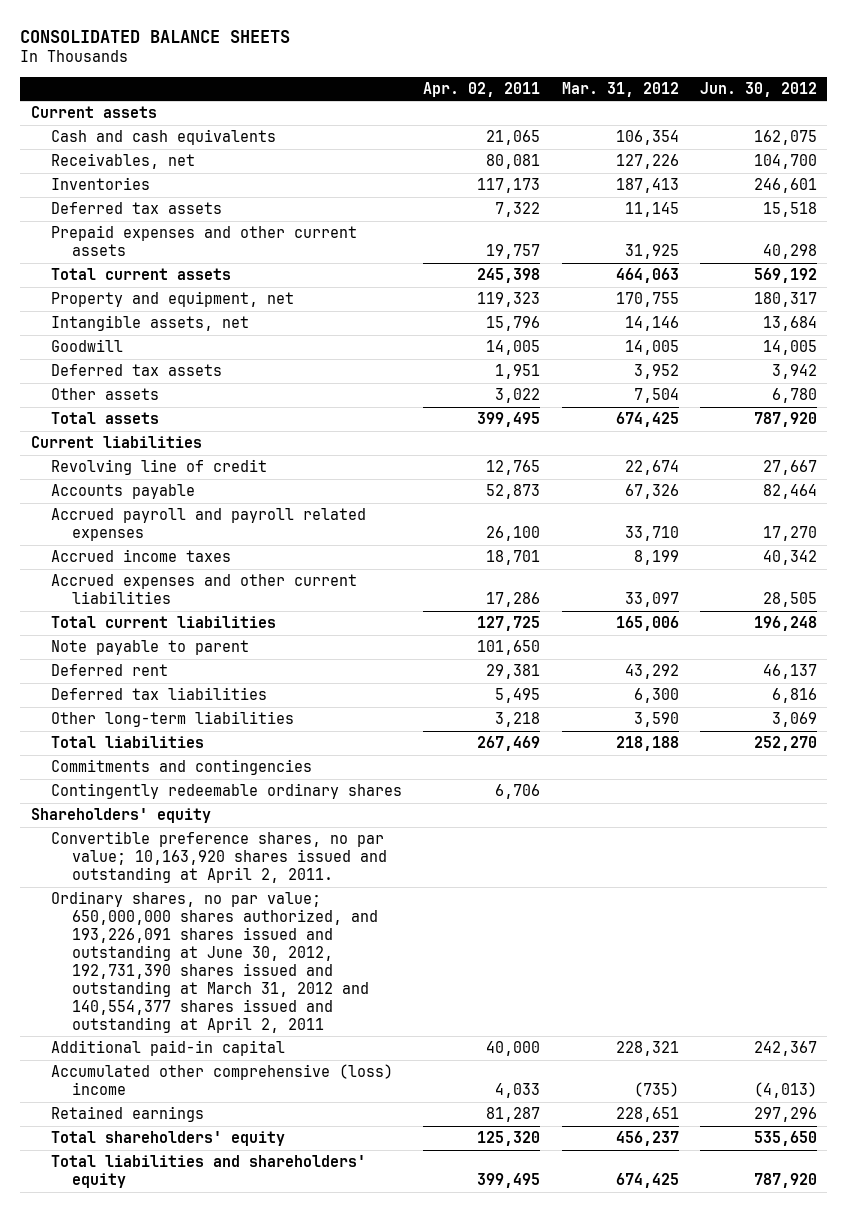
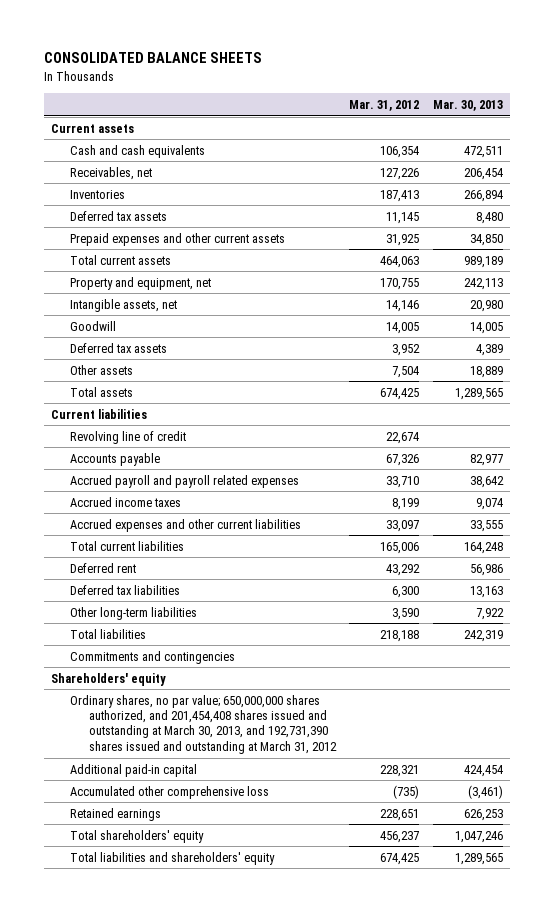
- | Apr. 02, 2011 | Mar. 31, 2012 | Jun. 30, 2012
+ | Mar. 31, 2012 | Mar. 30, 2013
- Note payable to parent | 101,650 | |
- Contingently redeemable ordinary shares | 6,706 | |
- Convertible preference shares, no par value; 10,163,920 shares issued and outstanding at April 2, 2011.
- Ordinary shares, no par value; 650,000,000 shares authorized, and 193,226,091 shares issued and outstanding at June 30, 2012, 192,731,390 shares issued and outstanding at March 31, 2012 and 140,554,377 shares issued and outstanding at April 2, 2011
+ Ordinary shares, no par value; 650,000,000 shares authorized, and 201,454,408 shares issued and outstanding at March 30, 2013, and 192,731,390 shares issued and outstanding at March 31, 2012
- Accumulated other comprehensive (loss) income | 4,033 | (735) | (4,013)
+ Accumulated other comprehensive loss | (735) | (3,461)

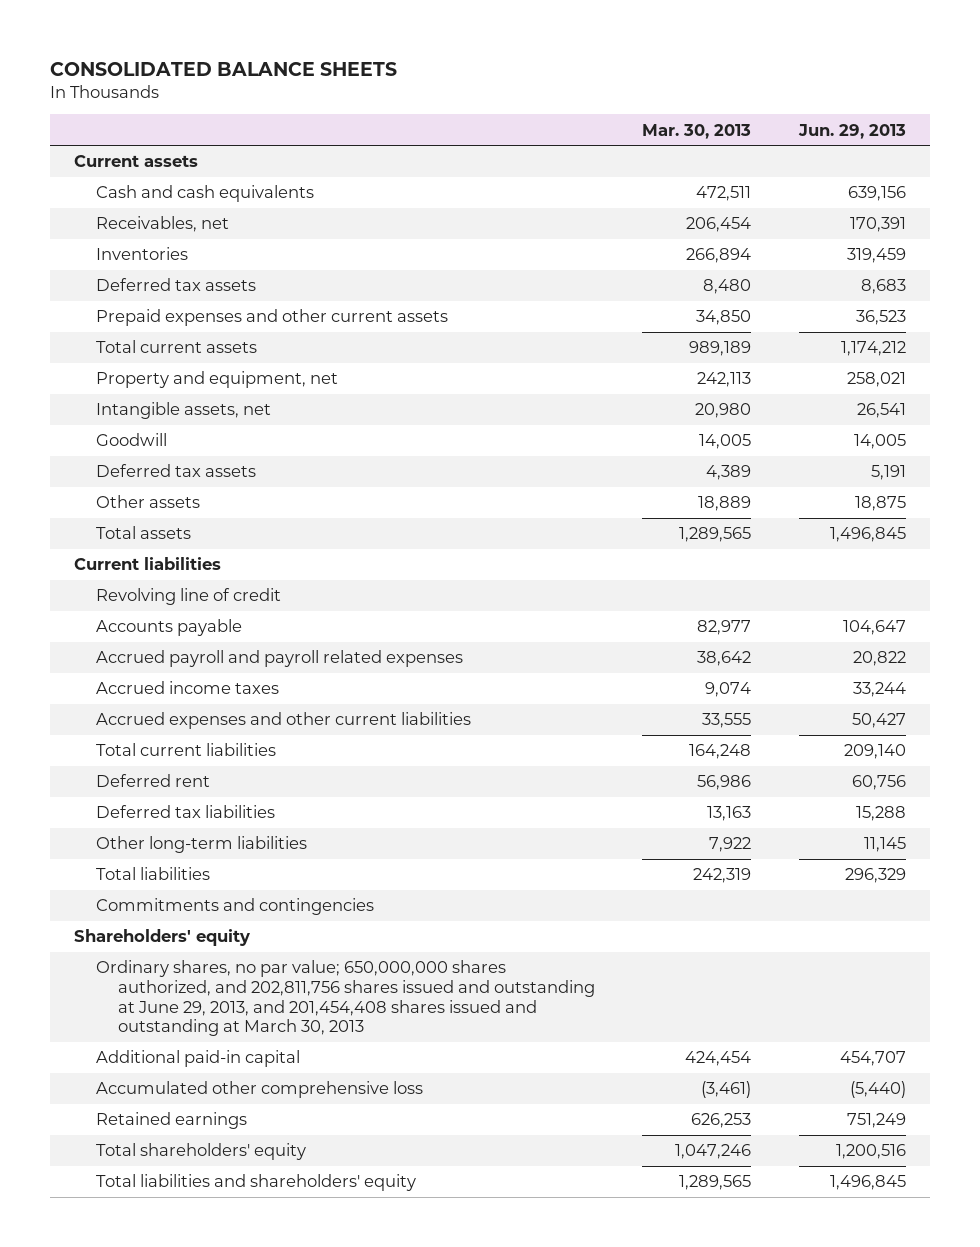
- | Mar. 31, 2012 | Mar. 30, 2013
+ | Mar. 30, 2013 | Jun. 29, 2013
- Ordinary shares, no par value; 650,000,000 shares authorized, and 201,454,408 shares issued and outstanding at March 30, 2013, and 192,731,390 shares issued and outstanding at March 31, 2012
+ Ordinary shares, no par value; 650,000,000 shares authorized, and 202,811,756 shares issued and outstanding at June 29, 2013, and 201,454,408 shares issued and outstanding at March 30, 2013

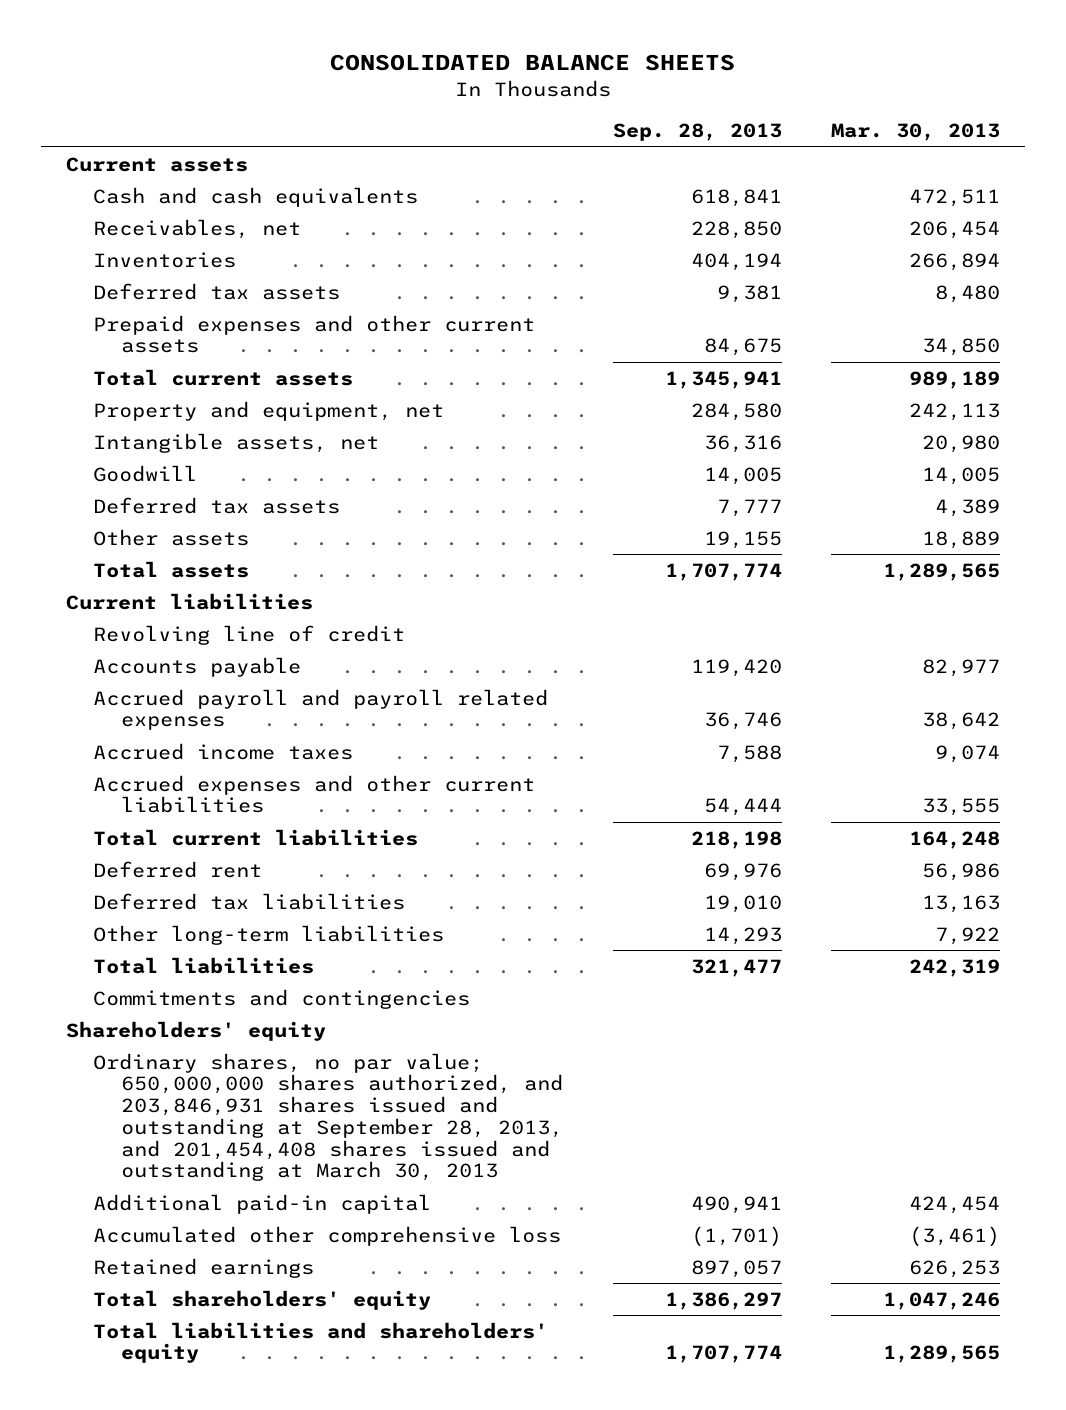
- | Mar. 30, 2013 | Jun. 29, 2013
+ | Sep. 28, 2013 | Mar. 30, 2013
- Ordinary shares, no par value; 650,000,000 shares authorized, and 202,811,756 shares issued and outstanding at June 29, 2013, and 201,454,408 shares issued and outstanding at March 30, 2013
+ Ordinary shares, no par value; 650,000,000 shares authorized, and 203,846,931 shares issued and outstanding at September 28, 2013, and 201,454,408 shares issued and outstanding at March 30, 2013

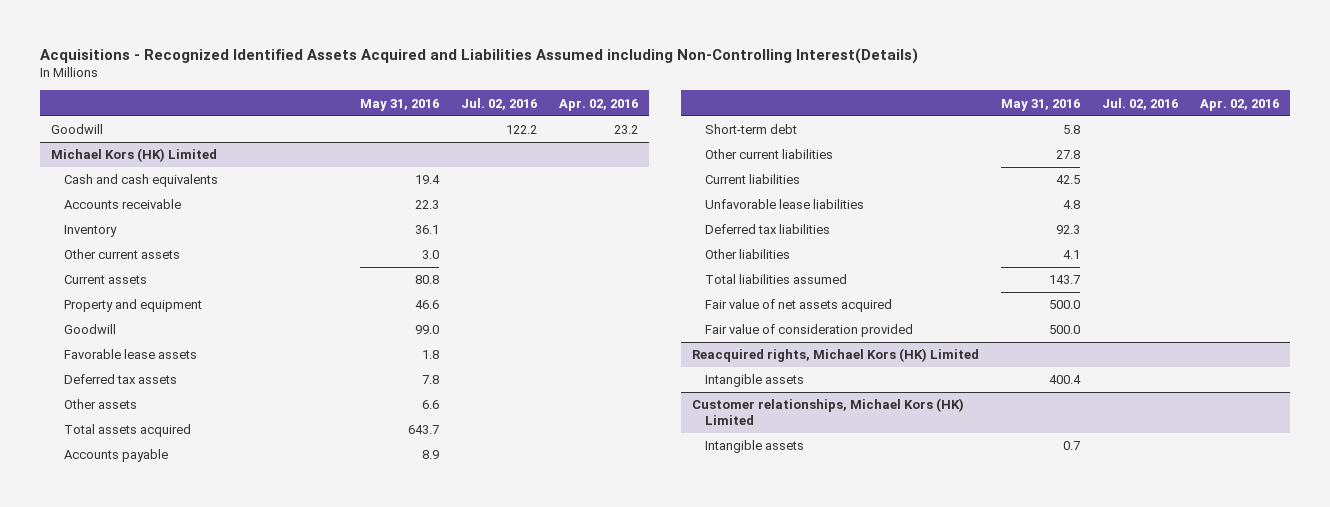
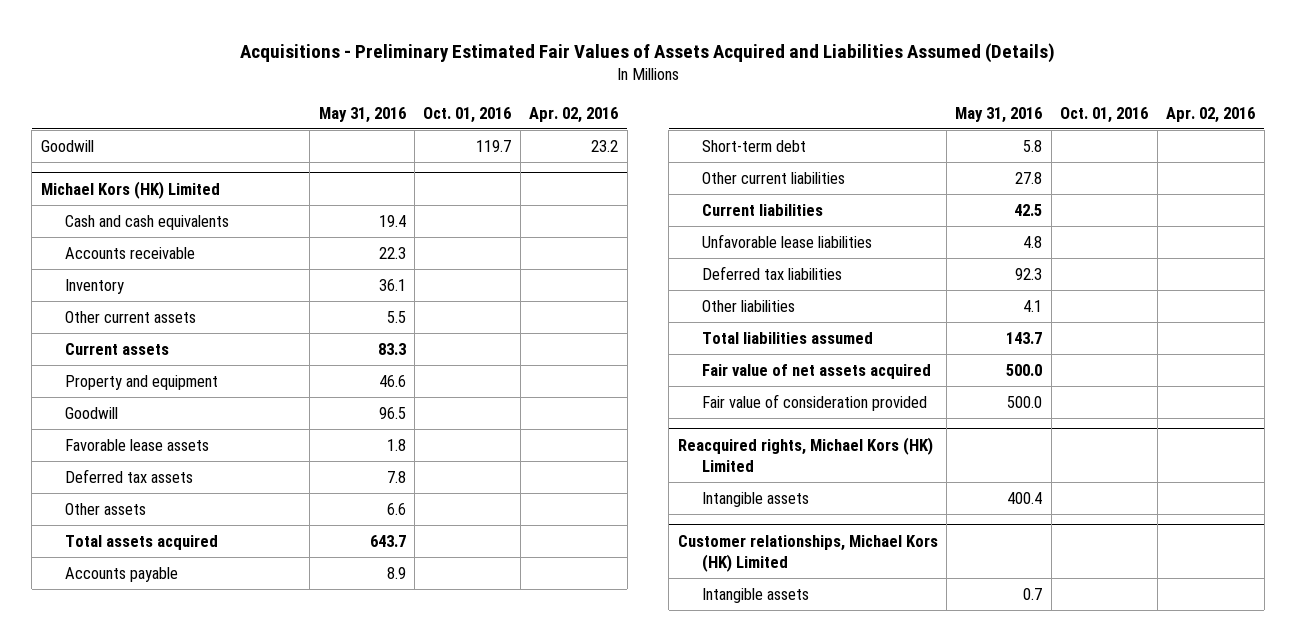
- Acquisitions - Recognized Identified Assets Acquired and Liabilities Assumed including Non-Controlling Interest(Details)
+ Acquisitions - Preliminary Estimated Fair Values of Assets Acquired and Liabilities Assumed (Details)
- | May 31, 2016 | Jul. 02, 2016 | Apr. 02, 2016
+ | May 31, 2016 | Oct. 01, 2016 | Apr. 02, 2016
@ Michael Kors (HK) Limited
- Other current assets | 3.0 | |
- Current assets | 80.8 | |
+ Other current assets | 5.5 | |
+ Current assets | 83.3 | |
- Goodwill | 99.0 | |
+ Goodwill | 96.5 | |

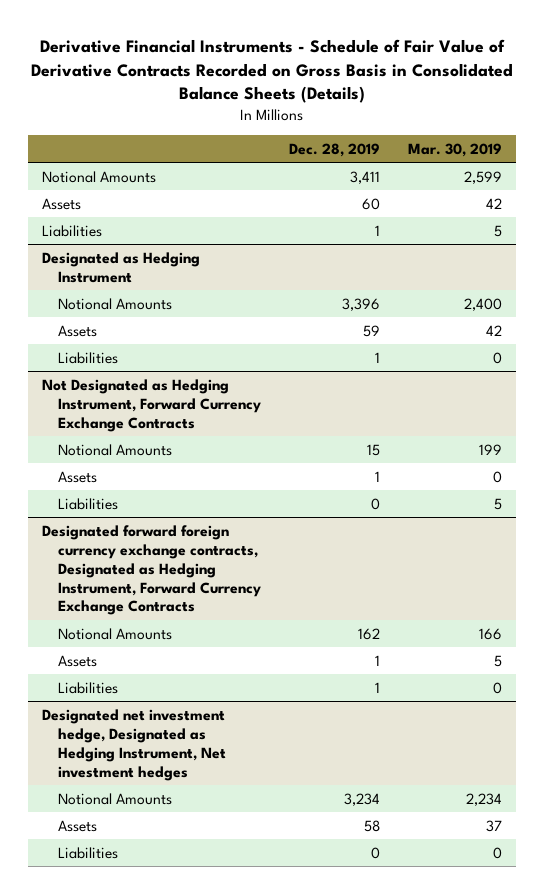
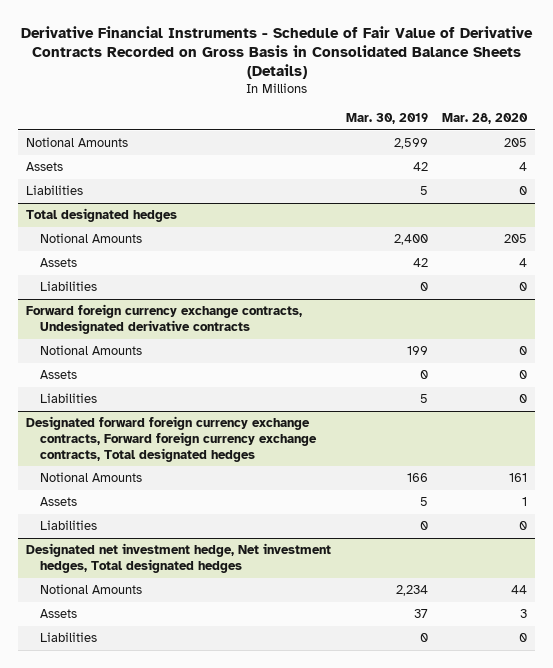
- | Dec. 28, 2019 | Mar. 30, 2019
+ | Mar. 30, 2019 | Mar. 28, 2020
- Designated as Hedging Instrument
+ Total designated hedges
- Not Designated as Hedging Instrument, Forward Currency Exchange Contracts
+ Forward foreign currency exchange contracts, Undesignated derivative contracts
- Designated forward foreign currency exchange contracts, Designated as Hedging Instrument, Forward Currency Exchange Contracts
+ Designated forward foreign currency exchange contracts, Forward foreign currency exchange contracts, Total designated hedges
- Designated net investment hedge, Designated as Hedging Instrument, Net investment hedges
+ Designated net investment hedge, Net investment hedges, Total designated hedges

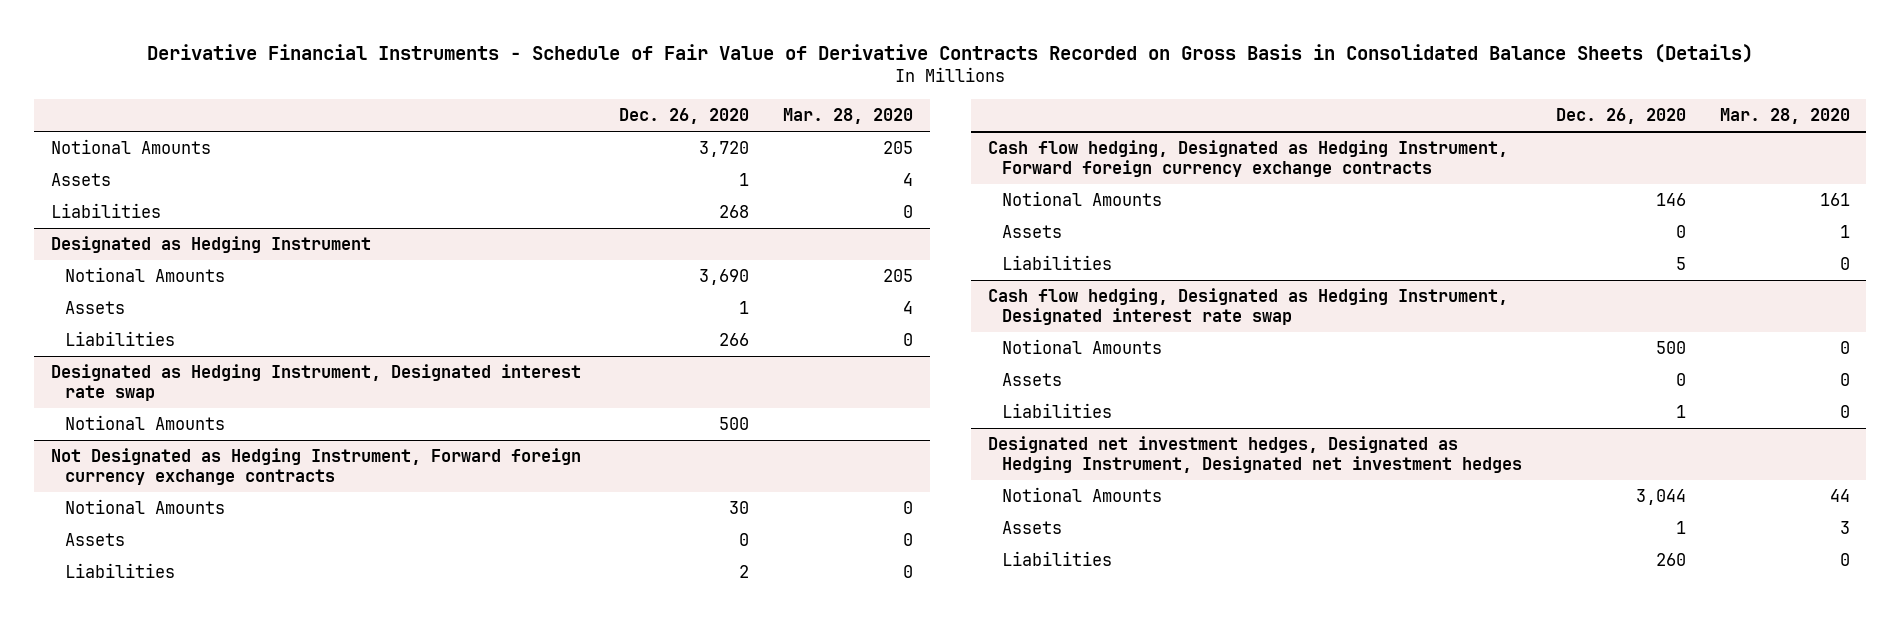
- | Mar. 30, 2019 | Mar. 28, 2020
+ | Dec. 26, 2020 | Mar. 28, 2020
- Total designated hedges
+ Designated as Hedging Instrument
- Forward foreign currency exchange contracts, Undesignated derivative contracts
+ Designated as Hedging Instrument, Designated interest rate swap
+ Notional Amounts | 500 |
+ Not Designated as Hedging Instrument, Forward foreign currency exchange contracts
- Designated forward foreign currency exchange contracts, Forward foreign currency exchange contracts, Total designated hedges
+ Cash flow hedging, Designated as Hedging Instrument, Forward foreign currency exchange contracts
- Designated net investment hedge, Net investment hedges, Total designated hedges
+ Cash flow hedging, Designated as Hedging Instrument, Designated interest rate swap
+ Notional Amounts | 500 | 0
+ Assets | 0 | 0
+ Liabilities | 1 | 0
+ Designated net investment hedges, Designated as Hedging Instrument, Designated net investment hedges

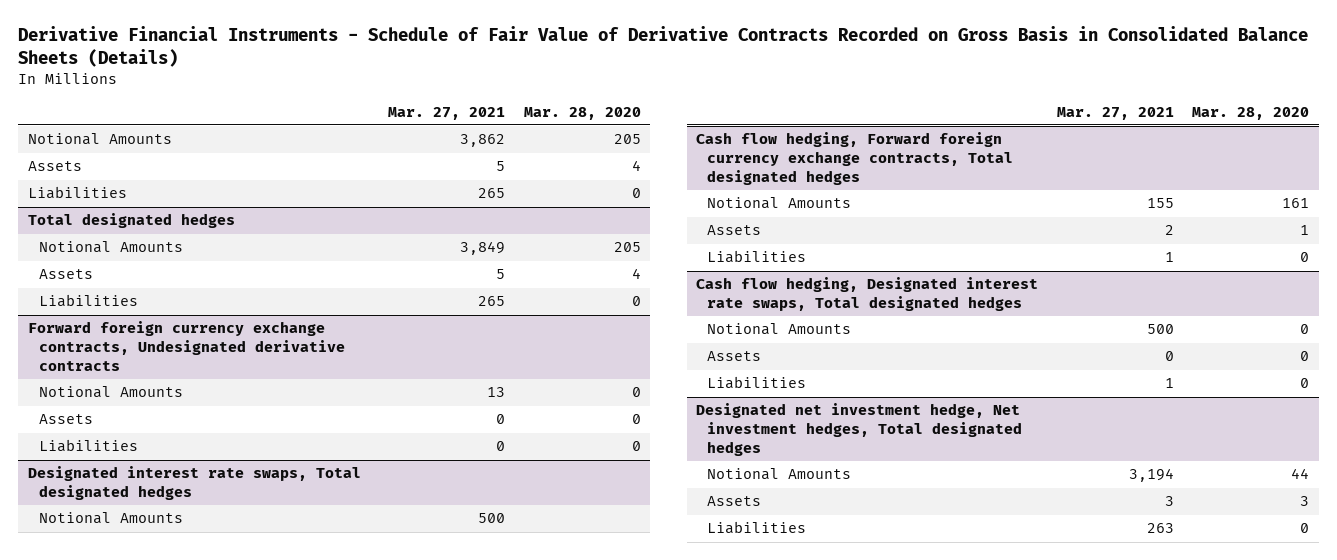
- | Dec. 26, 2020 | Mar. 28, 2020
+ | Mar. 27, 2021 | Mar. 28, 2020
- Designated as Hedging Instrument
+ Total designated hedges
- Designated as Hedging Instrument, Designated interest rate swap
- Notional Amounts | 500 |
- Not Designated as Hedging Instrument, Forward foreign currency exchange contracts
+ Forward foreign currency exchange contracts, Undesignated derivative contracts
- Cash flow hedging, Designated as Hedging Instrument, Forward foreign currency exchange contracts
+ Designated interest rate swaps, Total designated hedges
+ Notional Amounts | 500 |
+ Cash flow hedging, Forward foreign currency exchange contracts, Total designated hedges
- Cash flow hedging, Designated as Hedging Instrument, Designated interest rate swap
+ Cash flow hedging, Designated interest rate swaps, Total designated hedges
- Designated net investment hedges, Designated as Hedging Instrument, Designated net investment hedges
+ Designated net investment hedge, Net investment hedges, Total designated hedges

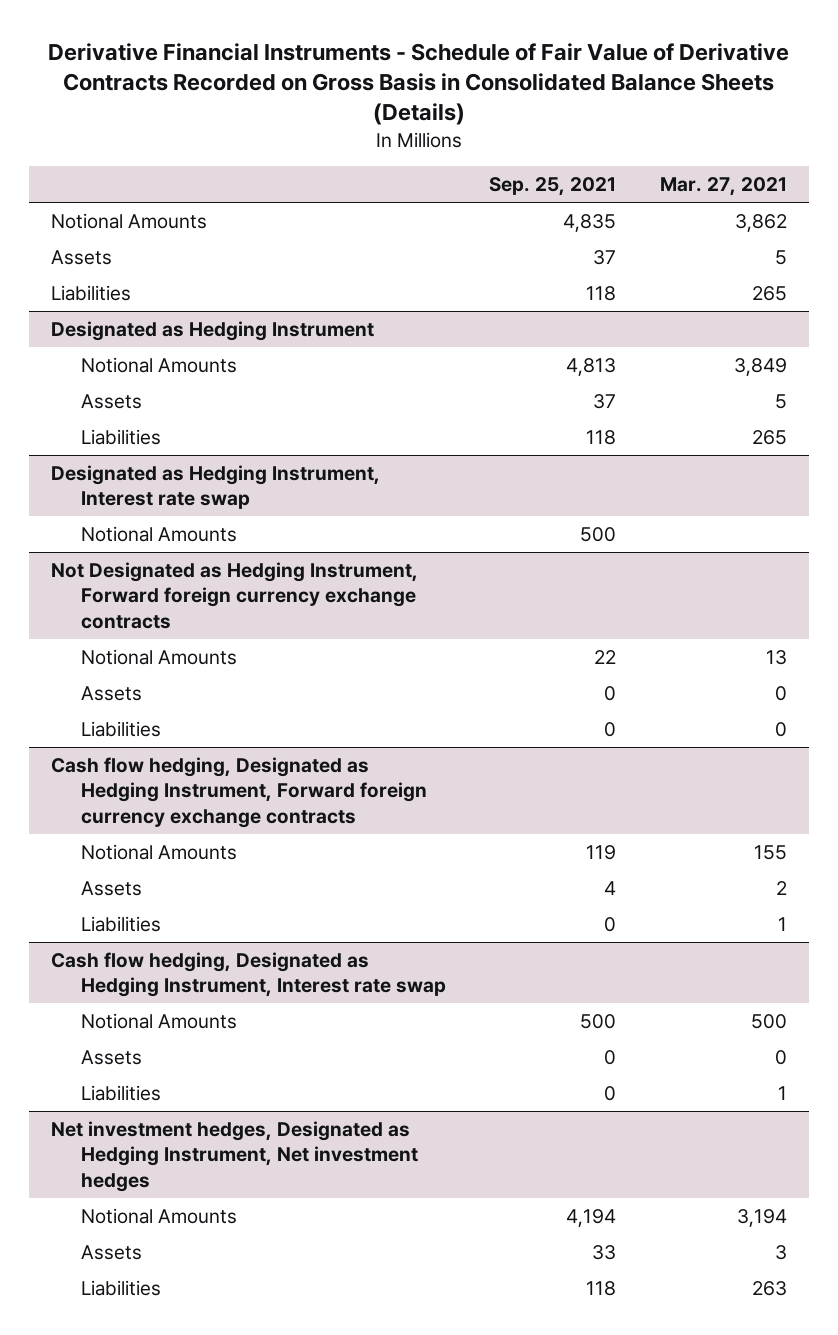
- | Mar. 27, 2021 | Mar. 28, 2020
+ | Sep. 25, 2021 | Mar. 27, 2021
- Total designated hedges
+ Designated as Hedging Instrument
- Forward foreign currency exchange contracts, Undesignated derivative contracts
+ Designated as Hedging Instrument, Interest rate swap
+ Notional Amounts | 500 |
+ Not Designated as Hedging Instrument, Forward foreign currency exchange contracts
- Designated interest rate swaps, Total designated hedges
- Notional Amounts | 500 |
- Cash flow hedging, Forward foreign currency exchange contracts, Total designated hedges
+ Cash flow hedging, Designated as Hedging Instrument, Forward foreign currency exchange contracts
- Cash flow hedging, Designated interest rate swaps, Total designated hedges
+ Cash flow hedging, Designated as Hedging Instrument, Interest rate swap
- Designated net investment hedge, Net investment hedges, Total designated hedges
+ Net investment hedges, Designated as Hedging Instrument, Net investment hedges

